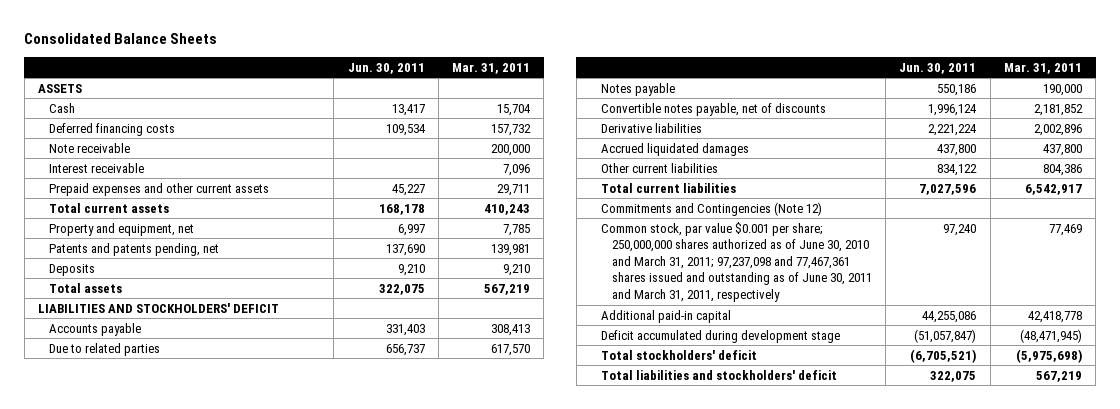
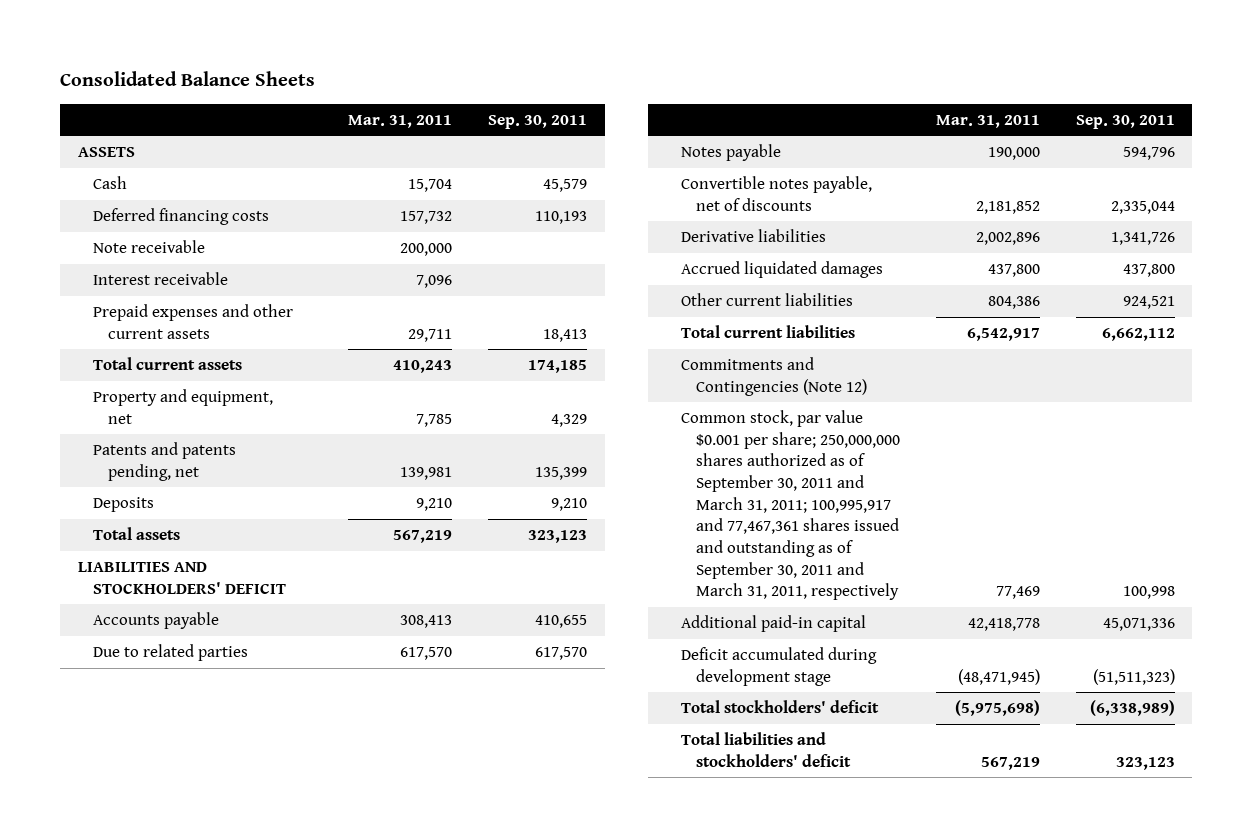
- | Jun. 30, 2011 | Mar. 31, 2011
+ | Mar. 31, 2011 | Sep. 30, 2011
- Common stock, par value $0.001 per share; 250,000,000 shares authorized as of June 30, 2010 and March 31, 2011; 97,237,098 and 77,467,361 shares issued and outstanding as of June 30, 2011 and March 31, 2011, respectively | 97,240 | 77,469
+ Common stock, par value $0.001 per share; 250,000,000 shares authorized as of September 30, 2011 and March 31, 2011; 100,995,917 and 77,467,361 shares issued and outstanding as of September 30, 2011 and March 31, 2011, respectively | 77,469 | 100,998

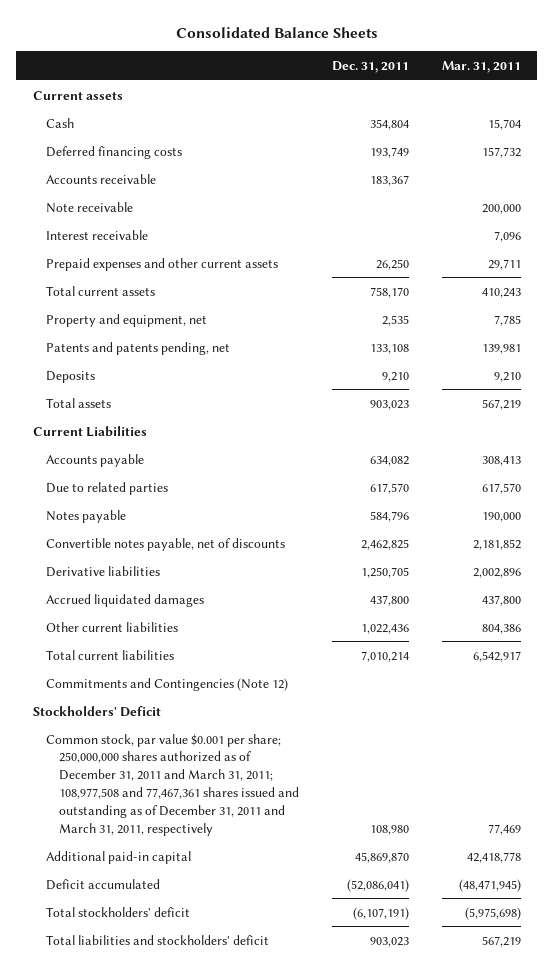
- | Mar. 31, 2011 | Sep. 30, 2011
+ | Dec. 31, 2011 | Mar. 31, 2011
- ASSETS
+ Current assets
+ Accounts receivable | 183,367 |
- LIABILITIES AND STOCKHOLDERS' DEFICIT
+ Current Liabilities
- Common stock, par value $0.001 per share; 250,000,000 shares authorized as of September 30, 2011 and March 31, 2011; 100,995,917 and 77,467,361 shares issued and outstanding as of September 30, 2011 and March 31, 2011, respectively | 77,469 | 100,998
+ Stockholders' Deficit
+ Common stock, par value $0.001 per share; 250,000,000 shares authorized as of December 31, 2011 and March 31, 2011; 108,977,508 and 77,467,361 shares issued and outstanding as of December 31, 2011 and March 31, 2011, respectively | 108,980 | 77,469
- Deficit accumulated during development stage | (48,471,945) | (51,511,323)
+ Deficit accumulated | (52,086,041) | (48,471,945)

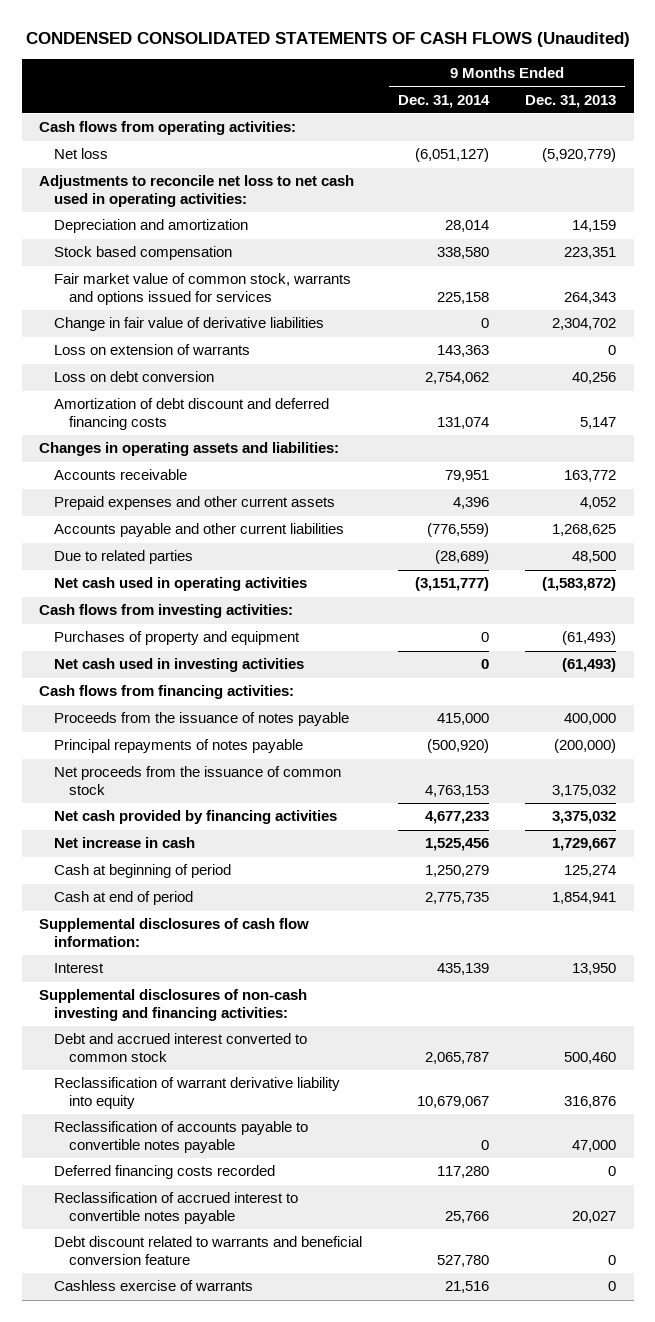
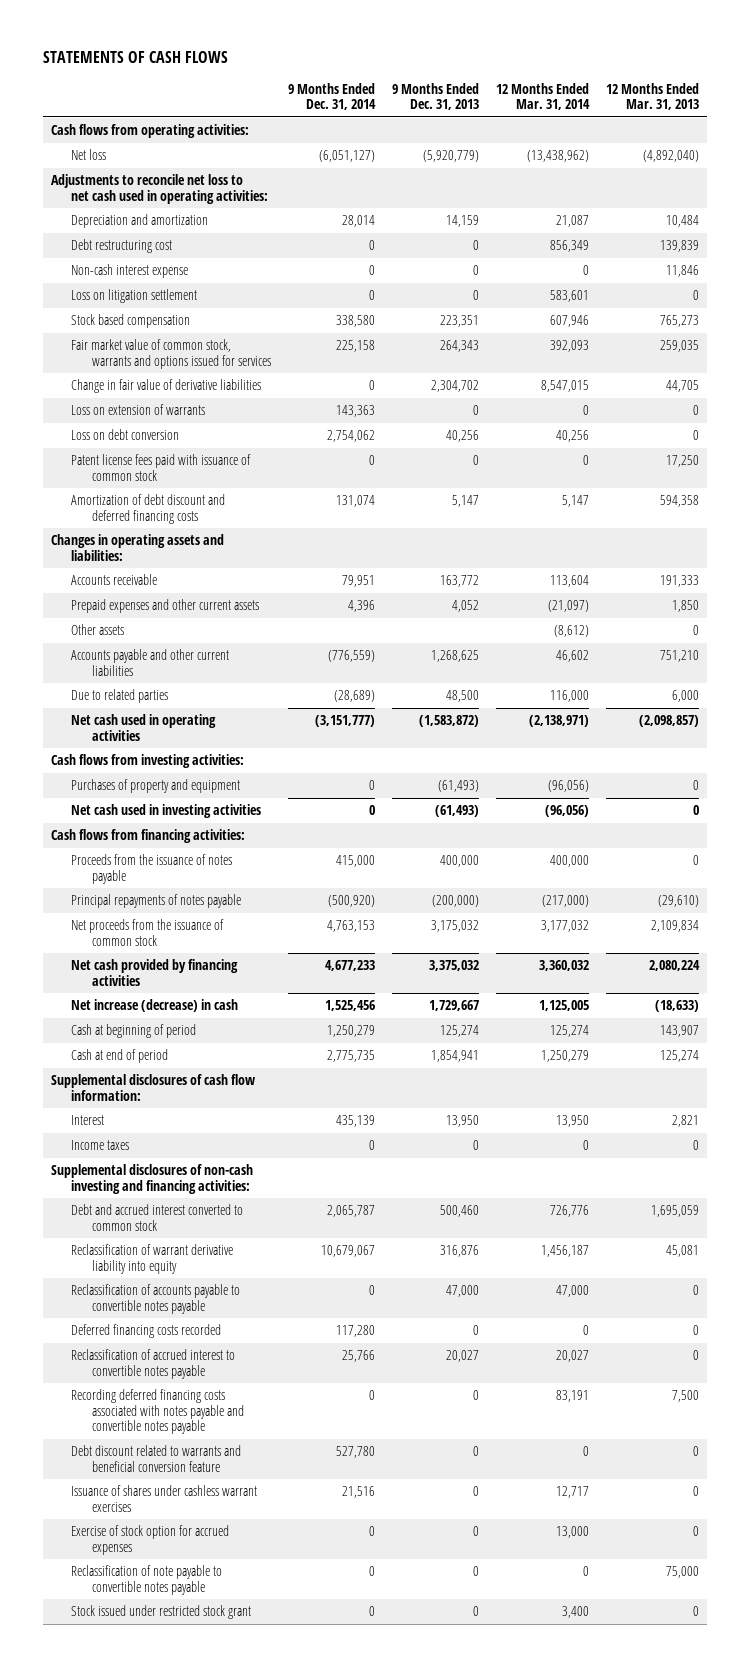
- CONDENSED CONSOLIDATED STATEMENTS OF CASH FLOWS (Unaudited)
+ STATEMENTS OF CASH FLOWS
- | 9 Months Ended Dec. 31, 2014 | 9 Months Ended Dec. 31, 2013
+ | 9 Months Ended Dec. 31, 2014 | 9 Months Ended Dec. 31, 2013 | 12 Months Ended Mar. 31, 2014 | 12 Months Ended Mar. 31, 2013
+ Debt restructuring cost | 0 | 0 | 856,349 | 139,839
+ Non-cash interest expense | 0 | 0 | 0 | 11,846
+ Loss on litigation settlement | 0 | 0 | 583,601 | 0
+ Patent license fees paid with issuance of common stock | 0 | 0 | 0 | 17,250
+ Other assets | | | (8,612) | 0
- Net increase in cash | 1,525,456 | 1,729,667
+ Net increase (decrease) in cash | 1,525,456 | 1,729,667 | 1,125,005 | (18,633)
+ Income taxes | 0 | 0 | 0 | 0
+ Recording deferred financing costs associated with notes payable and convertible notes payable | 0 | 0 | 83,191 | 7,500
- Cashless exercise of warrants | 21,516 | 0
+ Issuance of shares under cashless warrant exercises | 21,516 | 0 | 12,717 | 0
+ Exercise of stock option for accrued expenses | 0 | 0 | 13,000 | 0
+ Reclassification of note payable to convertible notes payable | 0 | 0 | 0 | 75,000
+ Stock issued under restricted stock grant | 0 | 0 | 3,400 | 0

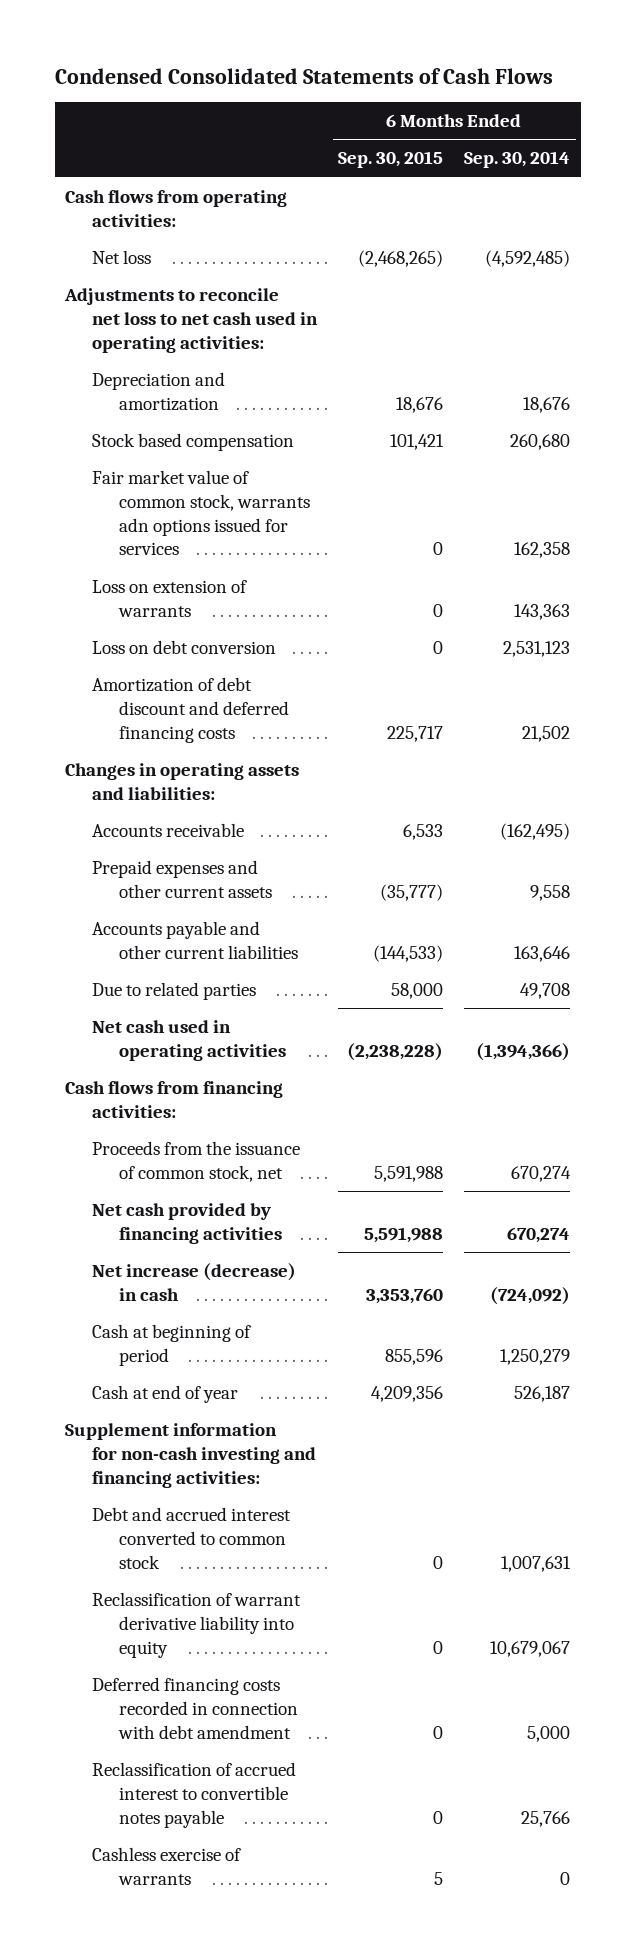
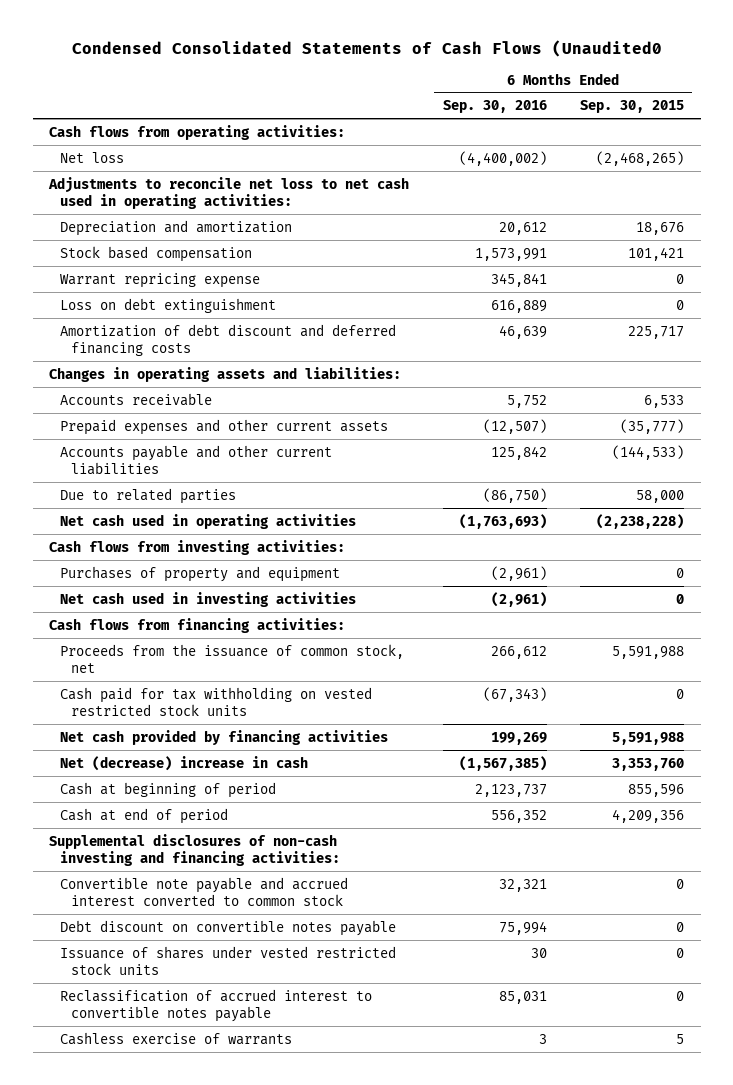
- Condensed Consolidated Statements of Cash Flows
+ Condensed Consolidated Statements of Cash Flows (Unaudited0
- | 6 Months Ended Sep. 30, 2015 | 6 Months Ended Sep. 30, 2014
+ | 6 Months Ended Sep. 30, 2016 | 6 Months Ended Sep. 30, 2015
- Fair market value of common stock, warrants adn options issued for services | 0 | 162,358
- Loss on extension of warrants | 0 | 143,363
- Loss on debt conversion | 0 | 2,531,123
+ Warrant repricing expense | 345,841 | 0
+ Loss on debt extinguishment | 616,889 | 0
+ Cash flows from investing activities:
+ Purchases of property and equipment | (2,961) | 0
+ Net cash used in investing activities | (2,961) | 0
+ Cash paid for tax withholding on vested restricted stock units | (67,343) | 0
- Net increase (decrease) in cash | 3,353,760 | (724,092)
+ Net (decrease) increase in cash | (1,567,385) | 3,353,760
- Cash at end of year | 4,209,356 | 526,187
- Supplement information for non-cash investing and financing activities:
- Debt and accrued interest converted to common stock | 0 | 1,007,631
- Reclassification of warrant derivative liability into equity | 0 | 10,679,067
- Deferred financing costs recorded in connection with debt amendment | 0 | 5,000
+ Cash at end of period | 556,352 | 4,209,356
+ Supplemental disclosures of non-cash investing and financing activities:
+ Convertible note payable and accrued interest converted to common stock | 32,321 | 0
+ Debt discount on convertible notes payable | 75,994 | 0
+ Issuance of shares under vested restricted stock units | 30 | 0

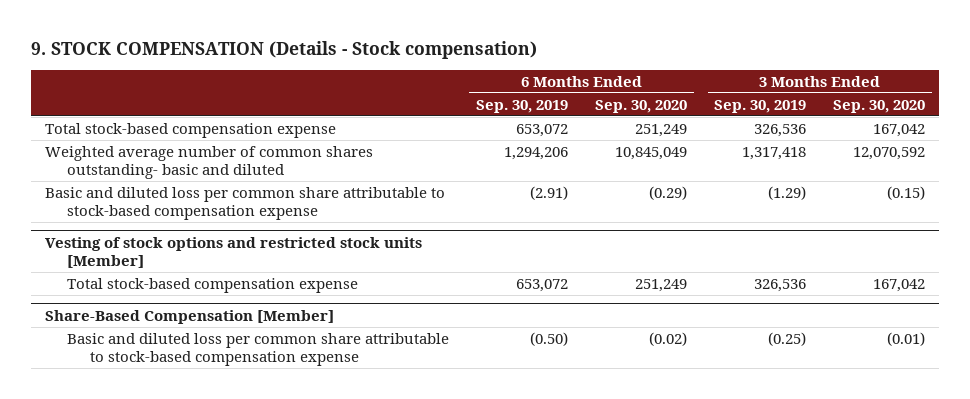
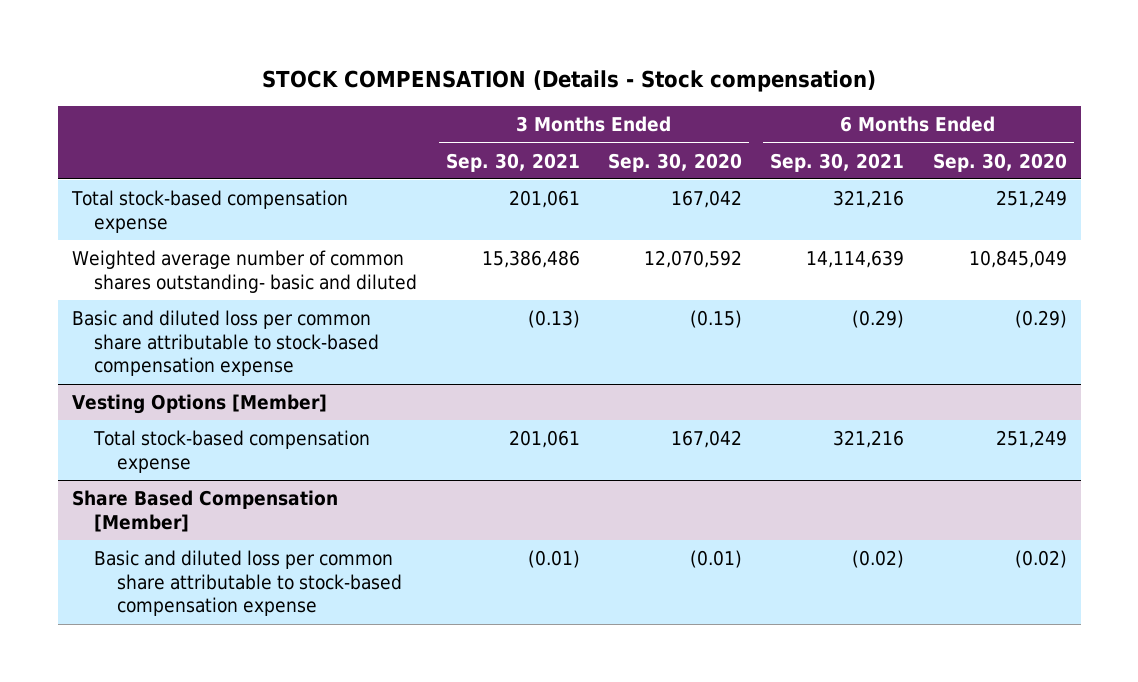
- 9. STOCK COMPENSATION (Details - Stock compensation)
+ STOCK COMPENSATION (Details - Stock compensation)
- | 6 Months Ended Sep. 30, 2019 | 6 Months Ended Sep. 30, 2020 | 3 Months Ended Sep. 30, 2019 | 3 Months Ended Sep. 30, 2020
+ | 3 Months Ended Sep. 30, 2021 | 3 Months Ended Sep. 30, 2020 | 6 Months Ended Sep. 30, 2021 | 6 Months Ended Sep. 30, 2020
- Vesting of stock options and restricted stock units [Member]
+ Vesting Options [Member]
- Share-Based Compensation [Member]
+ Share Based Compensation [Member]

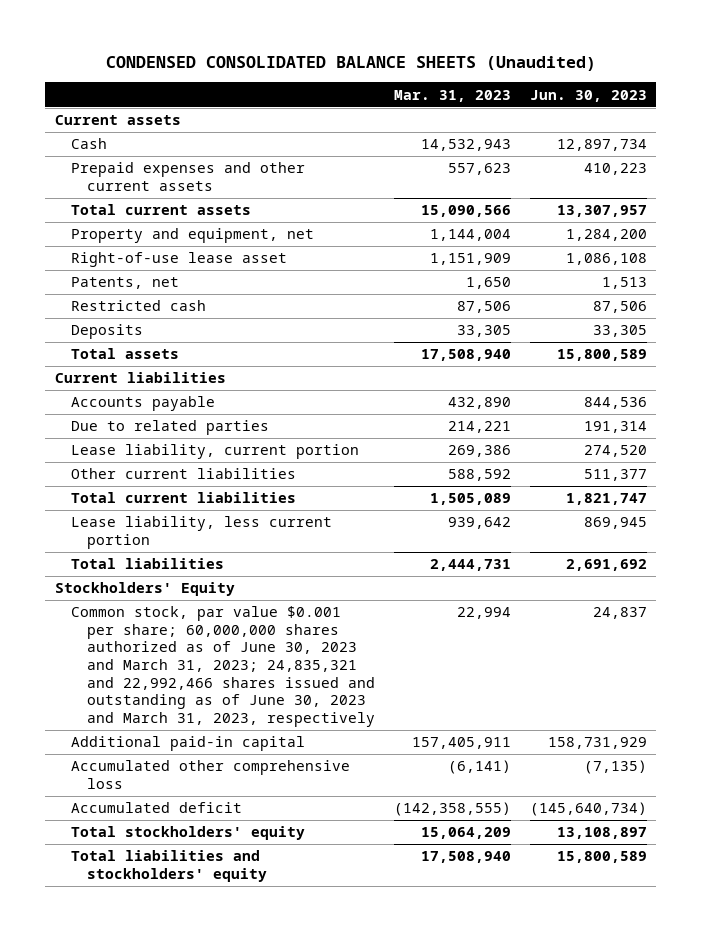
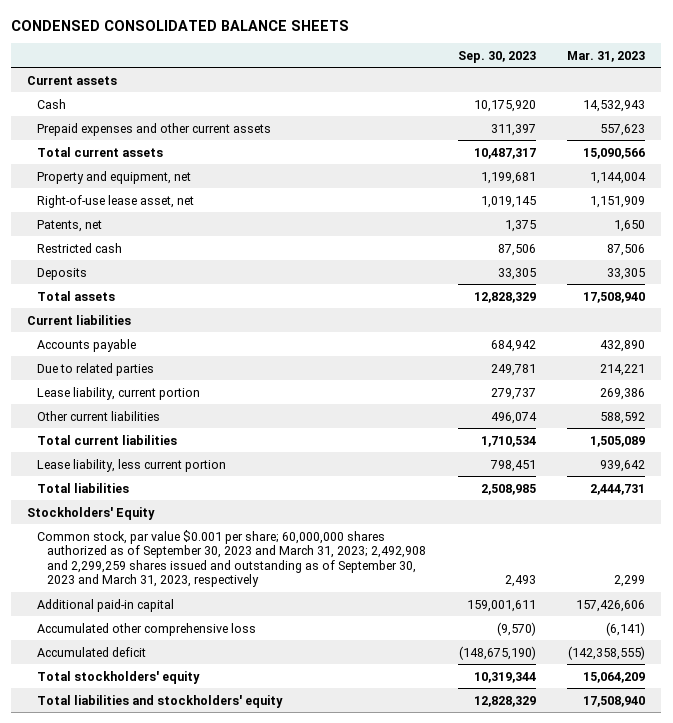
- CONDENSED CONSOLIDATED BALANCE SHEETS (Unaudited)
+ CONDENSED CONSOLIDATED BALANCE SHEETS
- | Mar. 31, 2023 | Jun. 30, 2023
+ | Sep. 30, 2023 | Mar. 31, 2023
- Right-of-use lease asset | 1,151,909 | 1,086,108
+ Right-of-use lease asset, net | 1,019,145 | 1,151,909
- Common stock, par value $0.001 per share; 60,000,000 shares authorized as of June 30, 2023 and March 31, 2023; 24,835,321 and 22,992,466 shares issued and outstanding as of June 30, 2023 and March 31, 2023, respectively | 22,994 | 24,837
- Additional paid-in capital | 157,405,911 | 158,731,929
+ Common stock, par value $0.001 per share; 60,000,000 shares authorized as of September 30, 2023 and March 31, 2023; 2,492,908 and 2,299,259 shares issued and outstanding as of September 30, 2023 and March 31, 2023, respectively | 2,493 | 2,299
+ Additional paid-in capital | 159,001,611 | 157,426,606

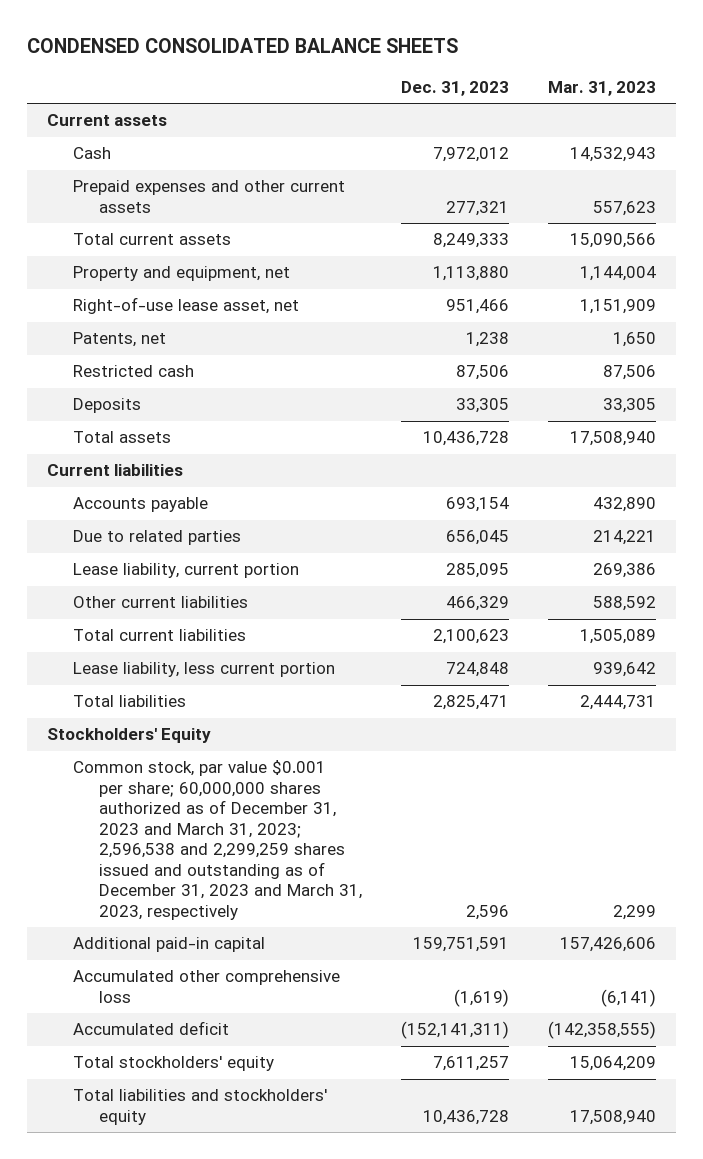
- | Sep. 30, 2023 | Mar. 31, 2023
+ | Dec. 31, 2023 | Mar. 31, 2023
- Common stock, par value $0.001 per share; 60,000,000 shares authorized as of September 30, 2023 and March 31, 2023; 2,492,908 and 2,299,259 shares issued and outstanding as of September 30, 2023 and March 31, 2023, respectively | 2,493 | 2,299
+ Common stock, par value $0.001 per share; 60,000,000 shares authorized as of December 31, 2023 and March 31, 2023; 2,596,538 and 2,299,259 shares issued and outstanding as of December 31, 2023 and March 31, 2023, respectively | 2,596 | 2,299

